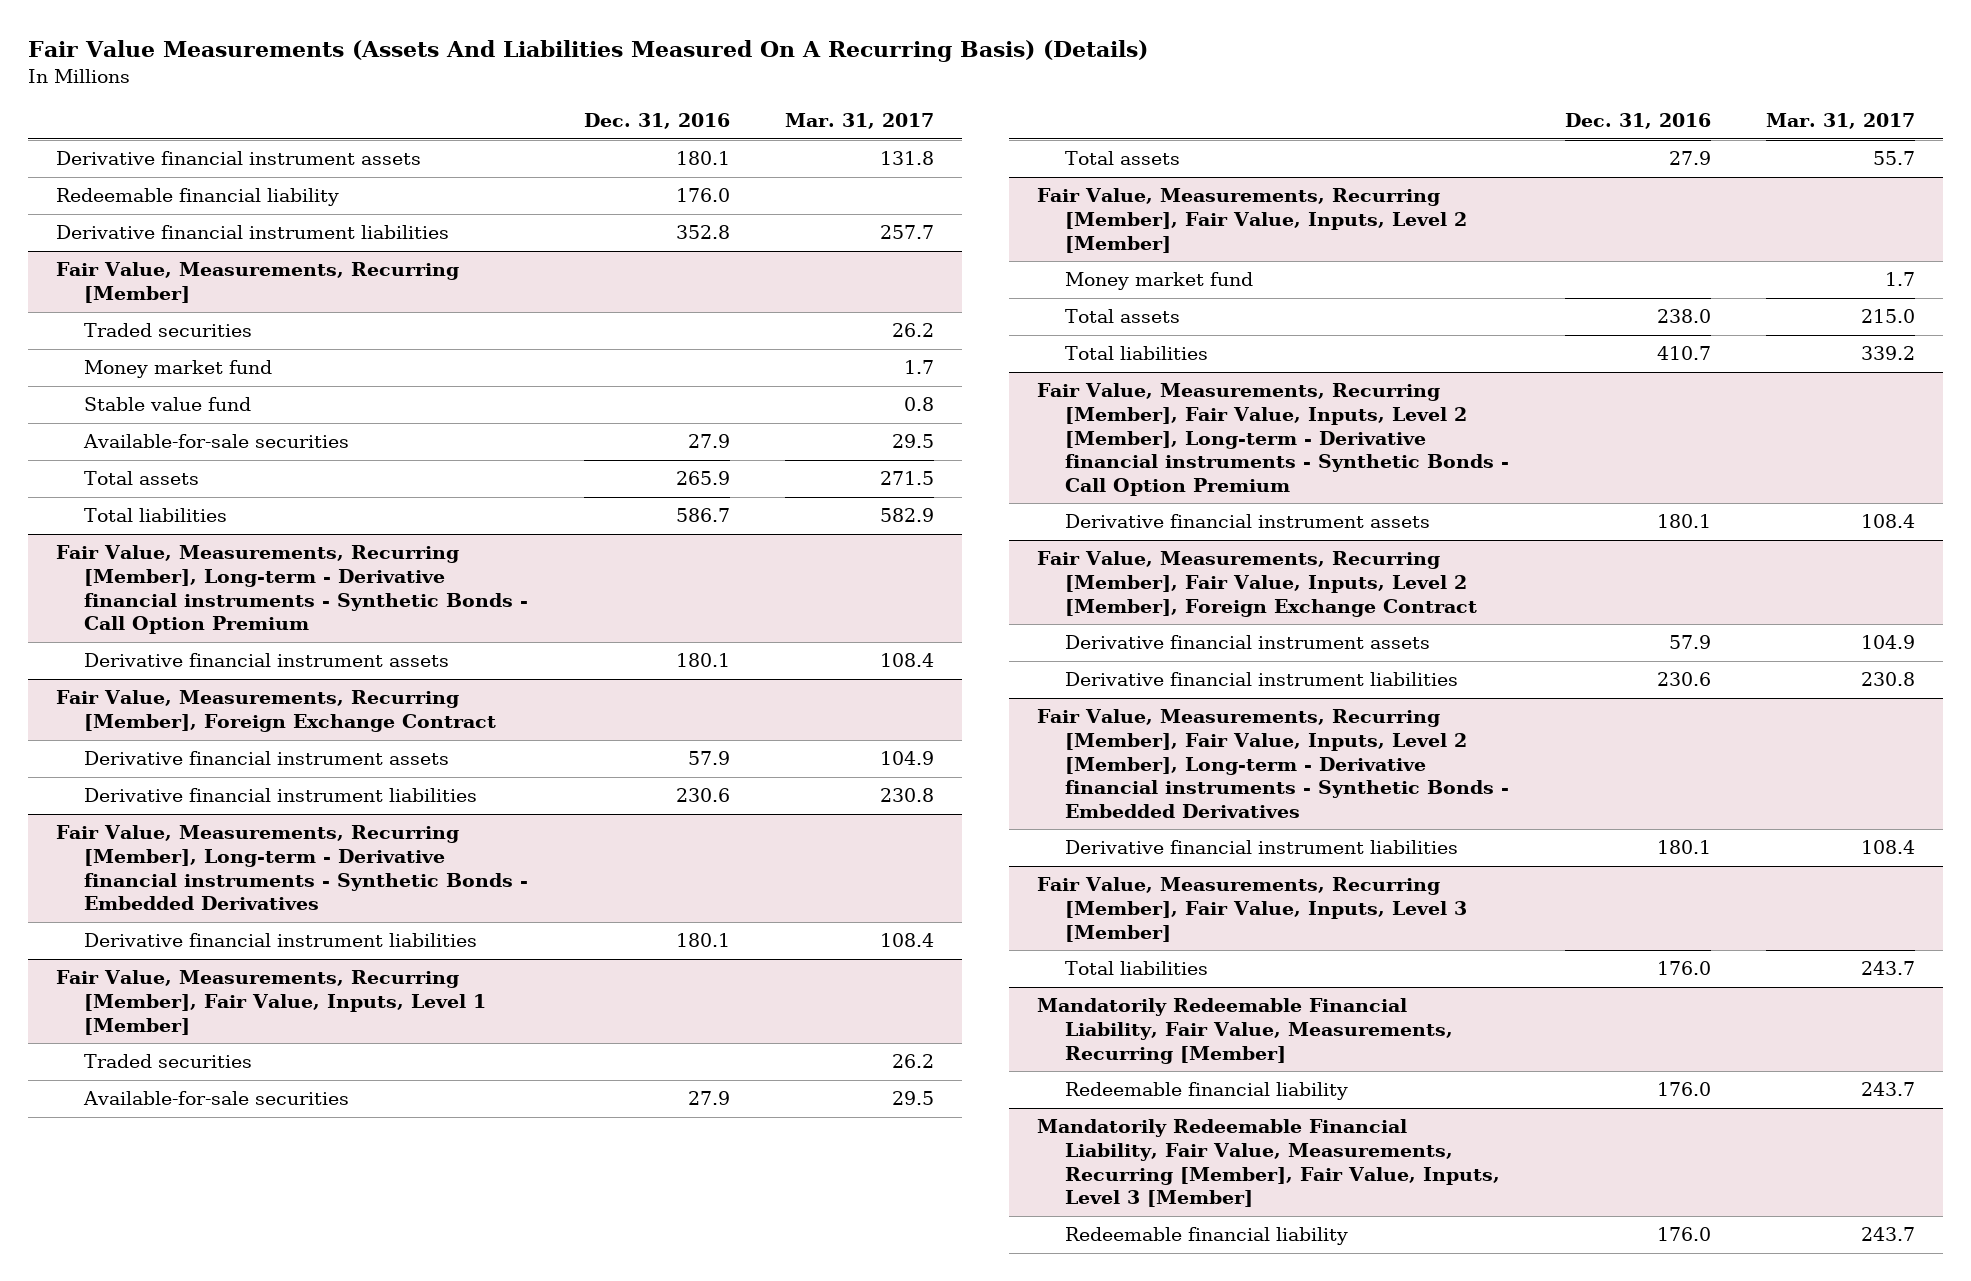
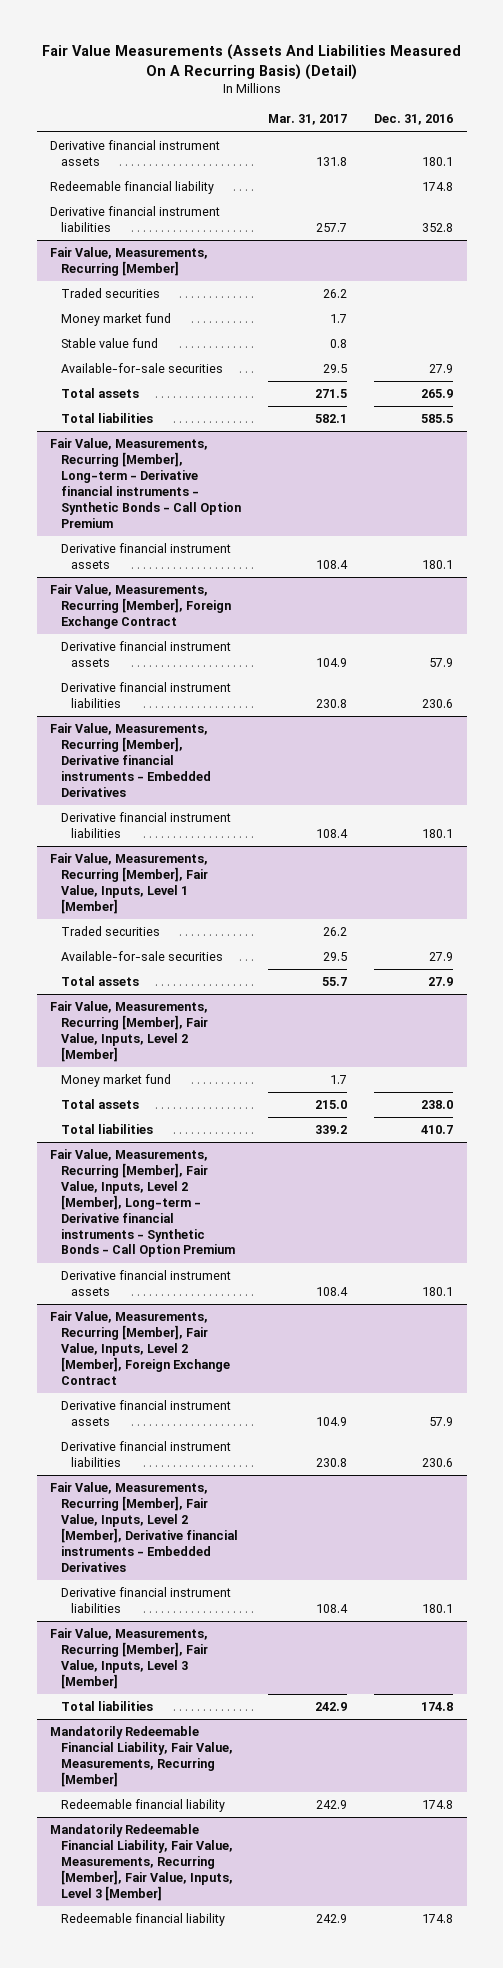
- Fair Value Measurements (Assets And Liabilities Measured On A Recurring Basis) (Details)
+ Fair Value Measurements (Assets And Liabilities Measured On A Recurring Basis) (Detail)
- | Dec. 31, 2016 | Mar. 31, 2017
+ | Mar. 31, 2017 | Dec. 31, 2016
- Redeemable financial liability | 176.0 |
+ Redeemable financial liability | | 174.8
@ Fair Value, Measurements, Recurring [Member]
- Total liabilities | 586.7 | 582.9
+ Total liabilities | 582.1 | 585.5
- Fair Value, Measurements, Recurring [Member], Long-term - Derivative financial instruments - Synthetic Bonds - Embedded Derivatives
+ Fair Value, Measurements, Recurring [Member], Derivative financial instruments - Embedded Derivatives
- Fair Value, Measurements, Recurring [Member], Fair Value, Inputs, Level 2 [Member], Long-term - Derivative financial instruments - Synthetic Bonds - Embedded Derivatives
+ Fair Value, Measurements, Recurring [Member], Fair Value, Inputs, Level 2 [Member], Derivative financial instruments - Embedded Derivatives
@ Fair Value, Measurements, Recurring [Member], Fair Value, Inputs, Level 3 [Member]
- Total liabilities | 176.0 | 243.7
+ Total liabilities | 242.9 | 174.8
@ Mandatorily Redeemable Financial Liability, Fair Value, Measurements, Recurring [Member]
- Redeemable financial liability | 176.0 | 243.7
+ Redeemable financial liability | 242.9 | 174.8
@ Mandatorily Redeemable Financial Liability, Fair Value, Measurements, Recurring [Member], Fair Value, Inputs, Level 3 [Member]
- Redeemable financial liability | 176.0 | 243.7
+ Redeemable financial liability | 242.9 | 174.8

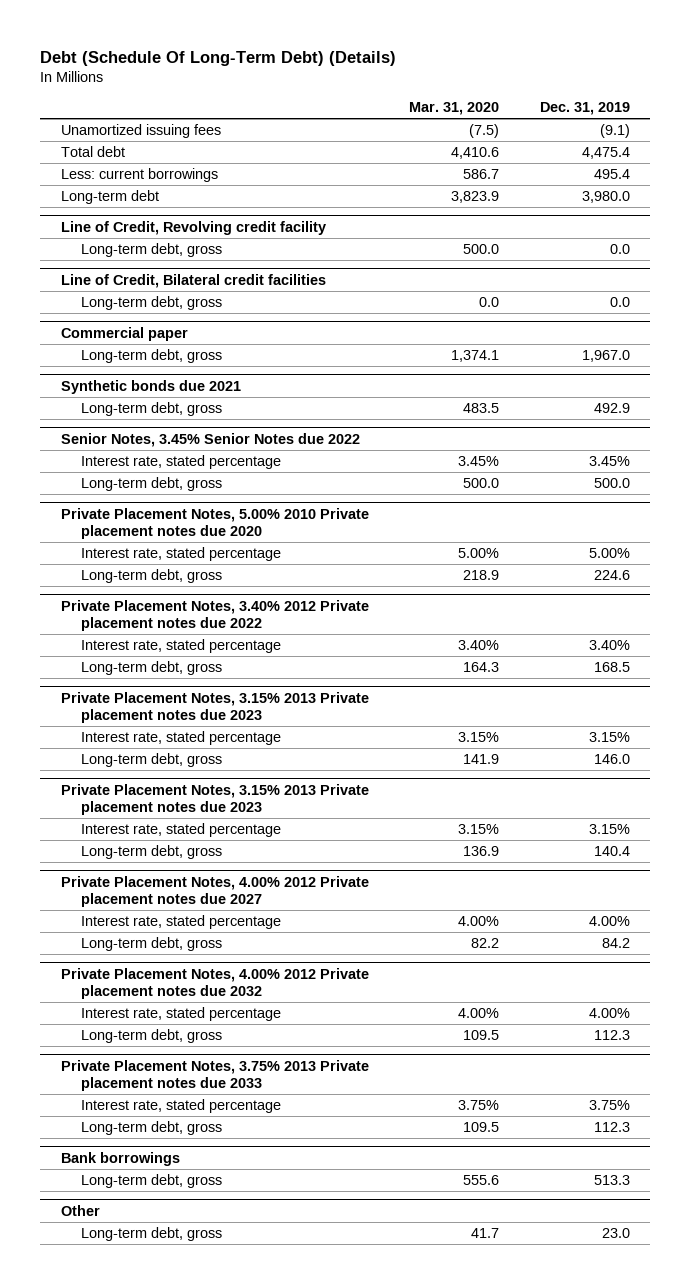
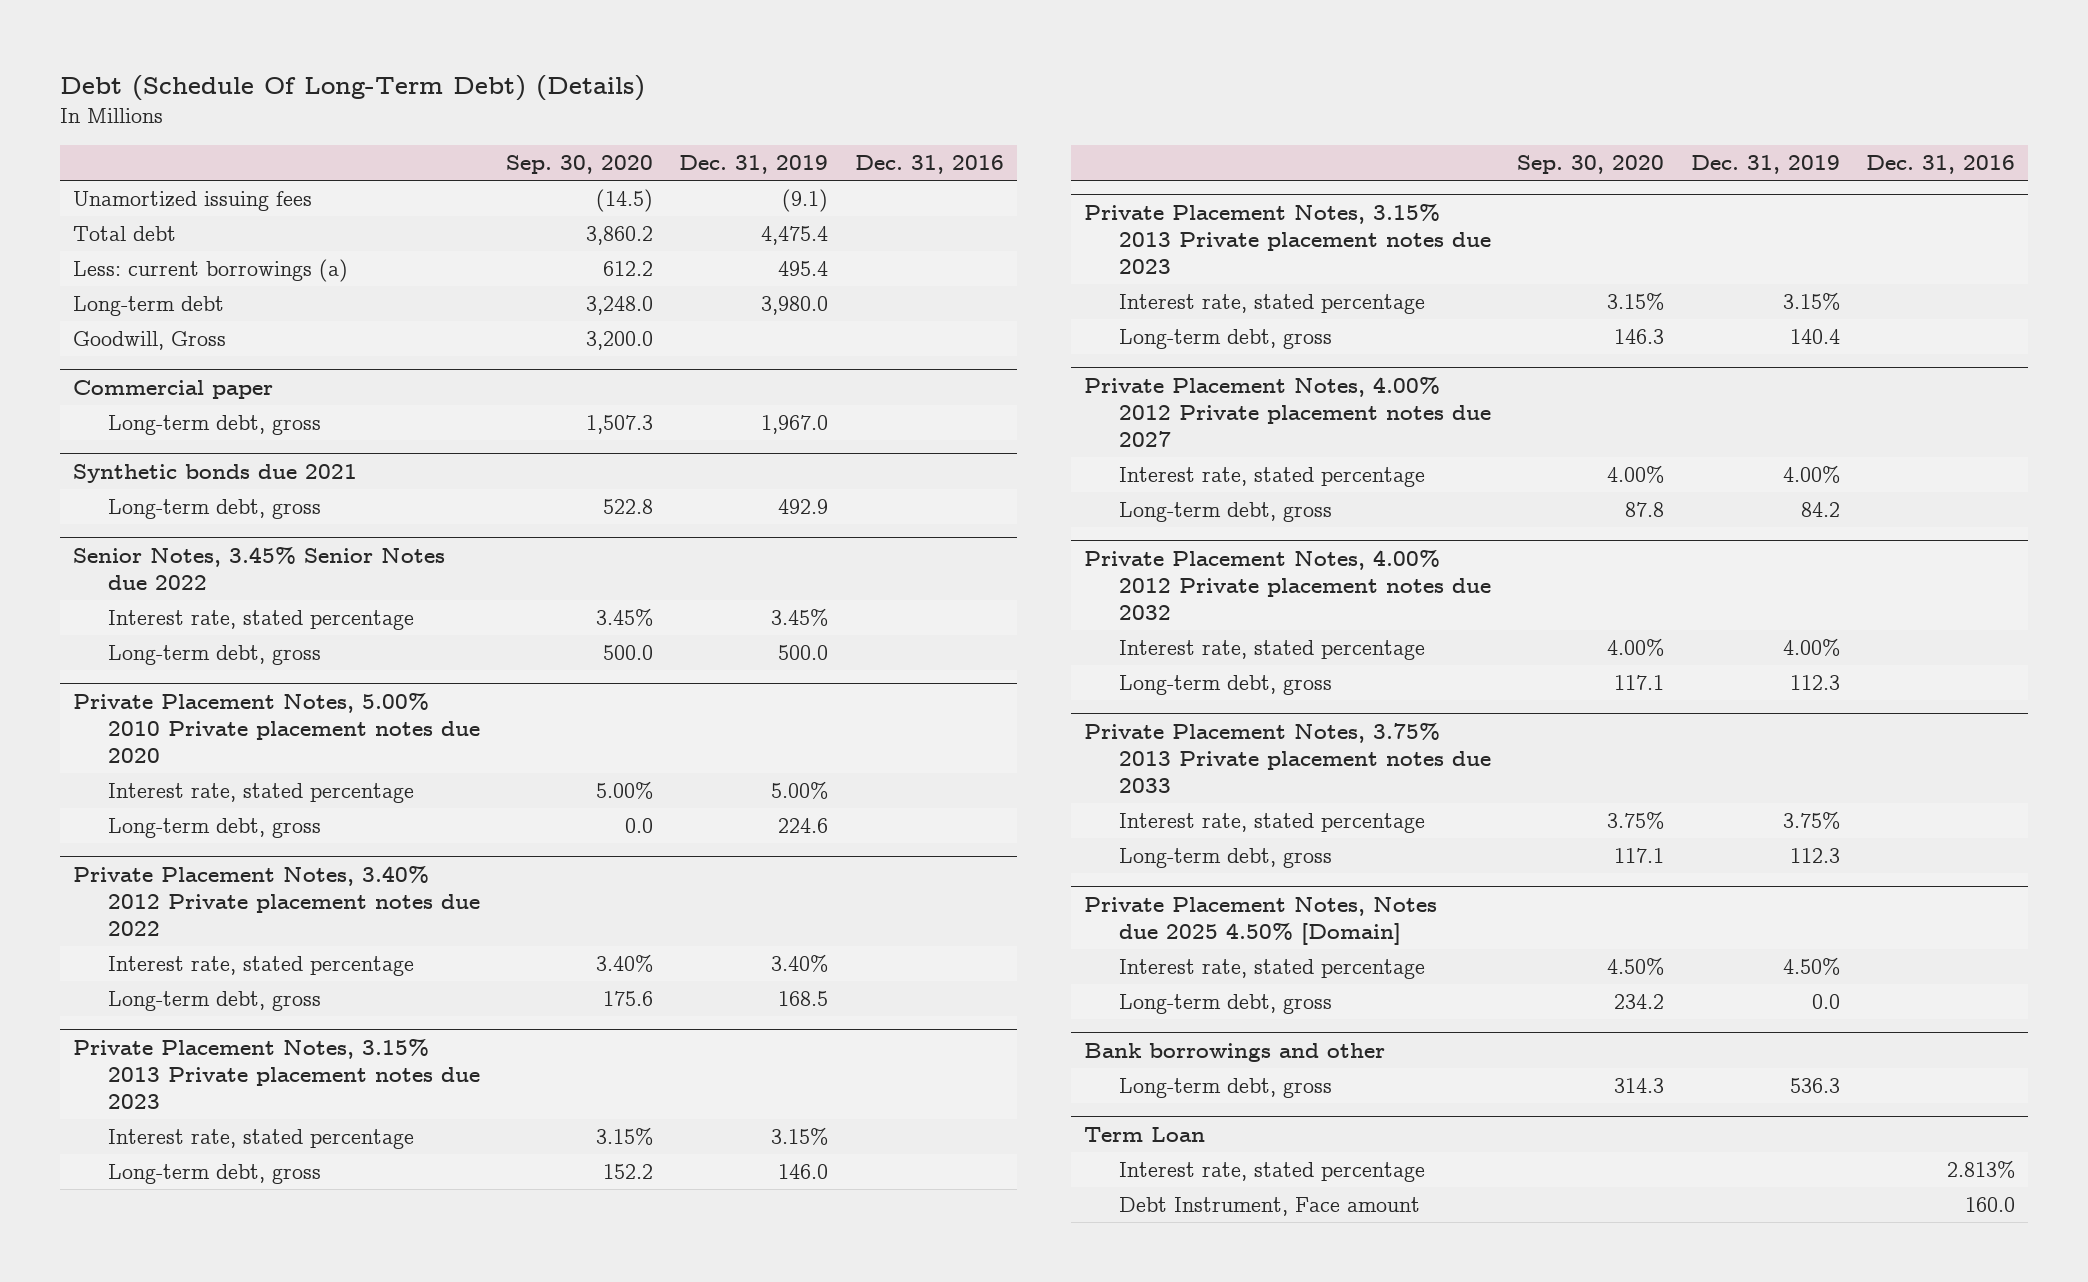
- | Mar. 31, 2020 | Dec. 31, 2019
+ | Sep. 30, 2020 | Dec. 31, 2019 | Dec. 31, 2016
- Less: current borrowings | 586.7 | 495.4
+ Less: current borrowings (a) | 612.2 | 495.4 |
- Line of Credit, Revolving credit facility
- Long-term debt, gross | 500.0 | 0.0
- Line of Credit, Bilateral credit facilities
- Long-term debt, gross | 0.0 | 0.0
+ Goodwill, Gross | 3,200.0 | |
- Bank borrowings
- Long-term debt, gross | 555.6 | 513.3
- Other
- Long-term debt, gross | 41.7 | 23.0
+ Private Placement Notes, Notes due 2025 4.50% [Domain]
+ Interest rate, stated percentage | 4.50% | 4.50% |
+ Long-term debt, gross | 234.2 | 0.0 |
+ Bank borrowings and other
+ Long-term debt, gross | 314.3 | 536.3 |
+ Term Loan
+ Interest rate, stated percentage | | | 2.813%
+ Debt Instrument, Face amount | | | 160.0

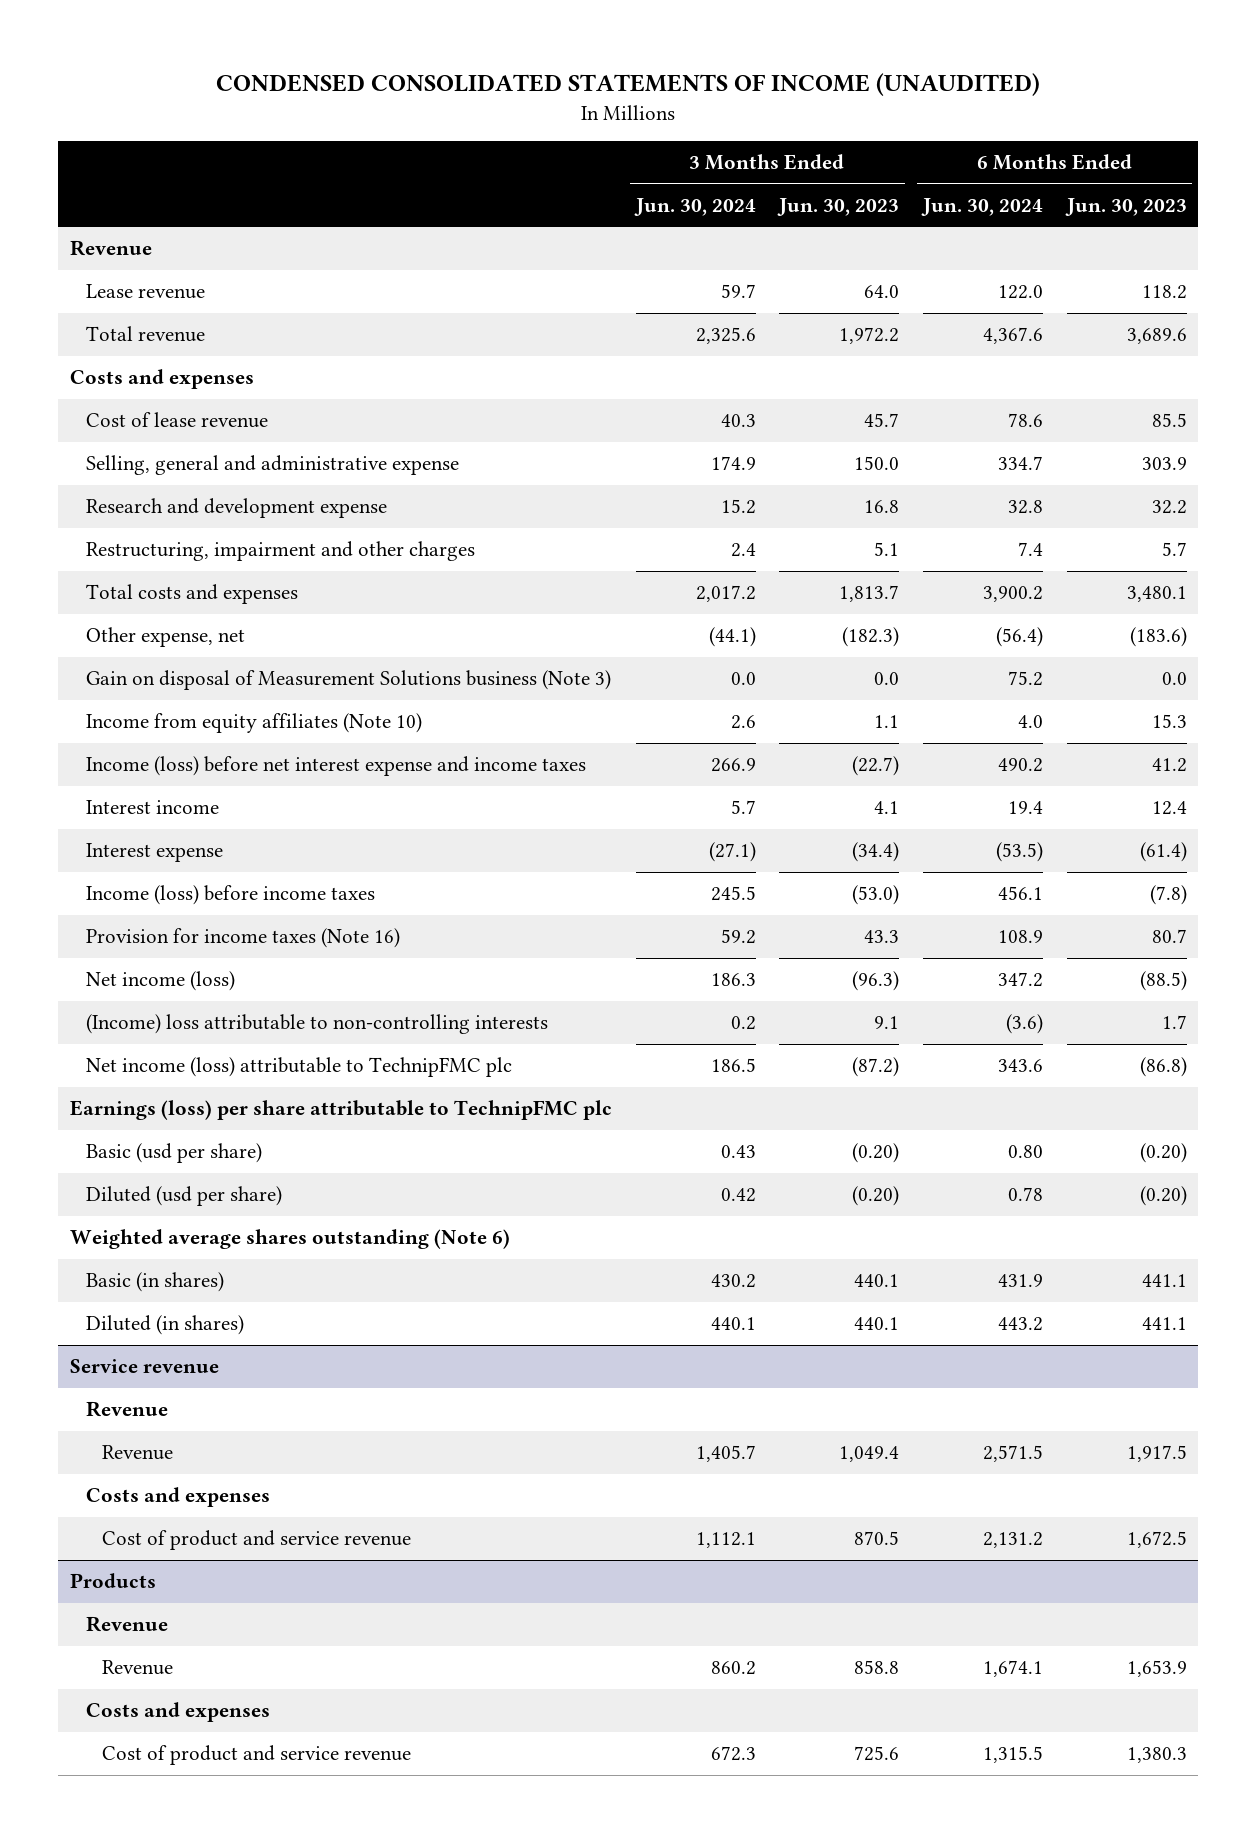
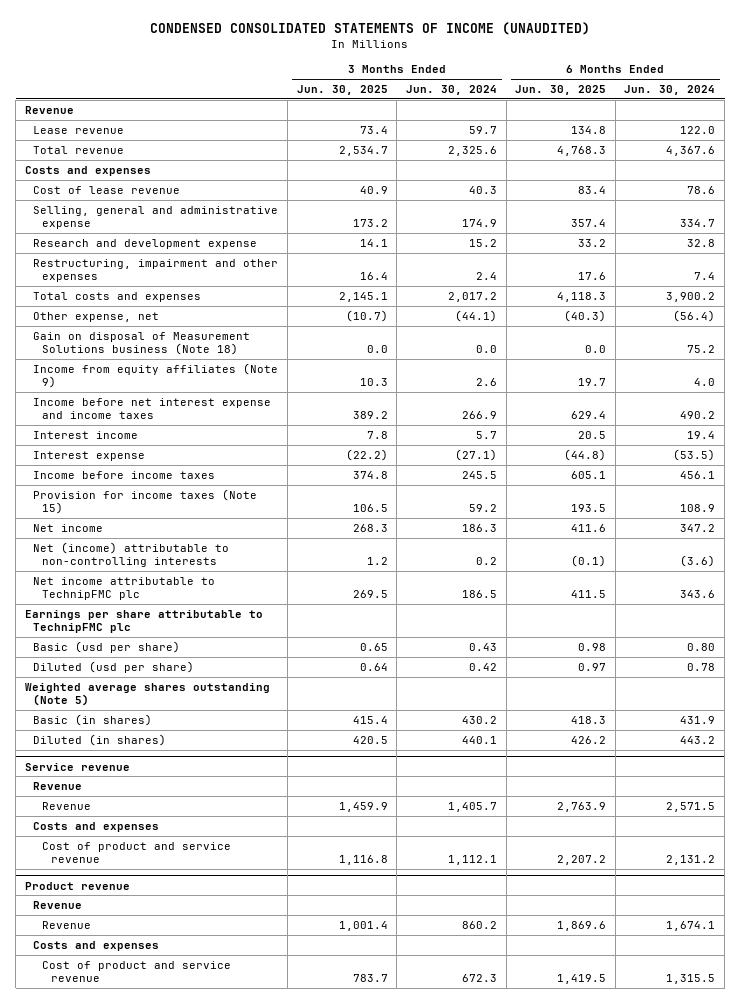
- | 3 Months Ended Jun. 30, 2024 | 3 Months Ended Jun. 30, 2023 | 6 Months Ended Jun. 30, 2024 | 6 Months Ended Jun. 30, 2023
+ | 3 Months Ended Jun. 30, 2025 | 3 Months Ended Jun. 30, 2024 | 6 Months Ended Jun. 30, 2025 | 6 Months Ended Jun. 30, 2024
- Restructuring, impairment and other charges | 2.4 | 5.1 | 7.4 | 5.7
+ Restructuring, impairment and other expenses | 16.4 | 2.4 | 17.6 | 7.4
- Gain on disposal of Measurement Solutions business (Note 3) | 0.0 | 0.0 | 75.2 | 0.0
- Income from equity affiliates (Note 10) | 2.6 | 1.1 | 4.0 | 15.3
- Income (loss) before net interest expense and income taxes | 266.9 | (22.7) | 490.2 | 41.2
+ Gain on disposal of Measurement Solutions business (Note 18) | 0.0 | 0.0 | 0.0 | 75.2
+ Income from equity affiliates (Note 9) | 10.3 | 2.6 | 19.7 | 4.0
+ Income before net interest expense and income taxes | 389.2 | 266.9 | 629.4 | 490.2
- Income (loss) before income taxes | 245.5 | (53.0) | 456.1 | (7.8)
- Provision for income taxes (Note 16) | 59.2 | 43.3 | 108.9 | 80.7
- Net income (loss) | 186.3 | (96.3) | 347.2 | (88.5)
- (Income) loss attributable to non-controlling interests | 0.2 | 9.1 | (3.6) | 1.7
- Net income (loss) attributable to TechnipFMC plc | 186.5 | (87.2) | 343.6 | (86.8)
- Earnings (loss) per share attributable to TechnipFMC plc
+ Income before income taxes | 374.8 | 245.5 | 605.1 | 456.1
+ Provision for income taxes (Note 15) | 106.5 | 59.2 | 193.5 | 108.9
+ Net income | 268.3 | 186.3 | 411.6 | 347.2
+ Net (income) attributable to non-controlling interests | 1.2 | 0.2 | (0.1) | (3.6)
+ Net income attributable to TechnipFMC plc | 269.5 | 186.5 | 411.5 | 343.6
+ Earnings per share attributable to TechnipFMC plc
- Weighted average shares outstanding (Note 6)
+ Weighted average shares outstanding (Note 5)
- Products
+ Product revenue

